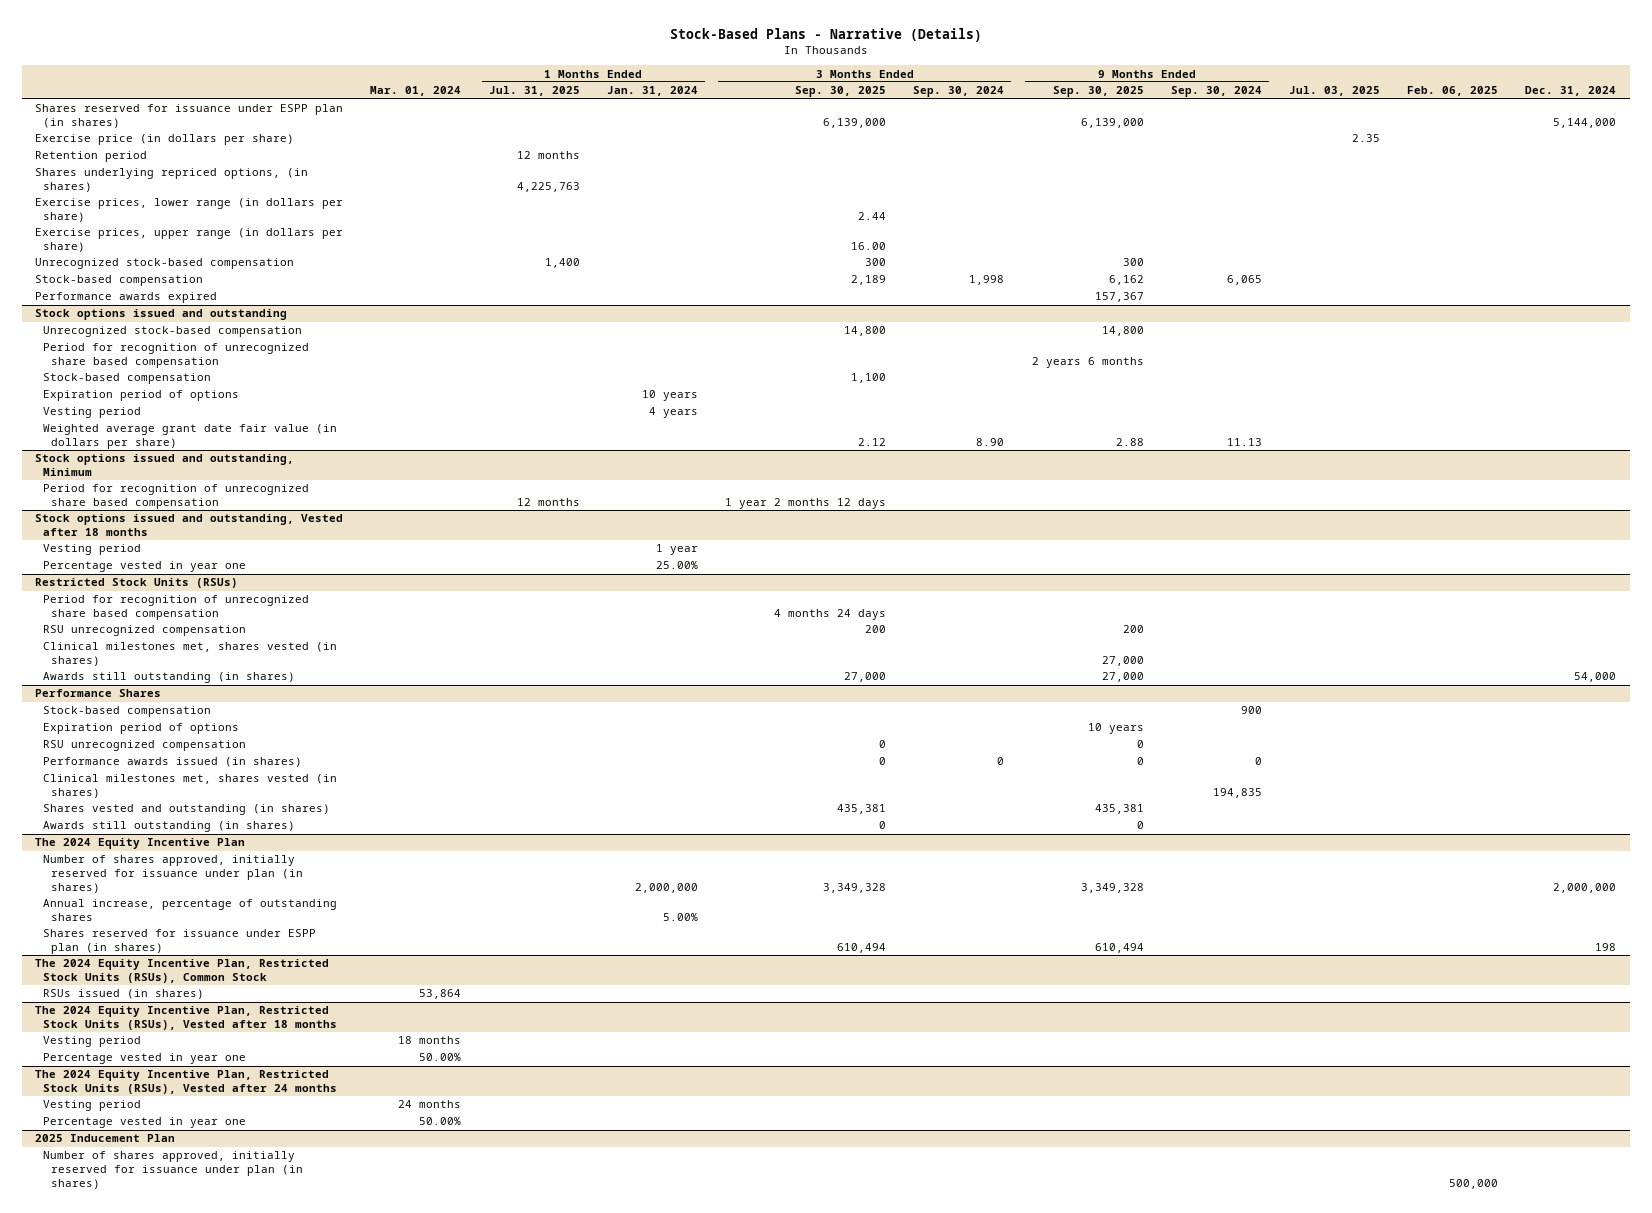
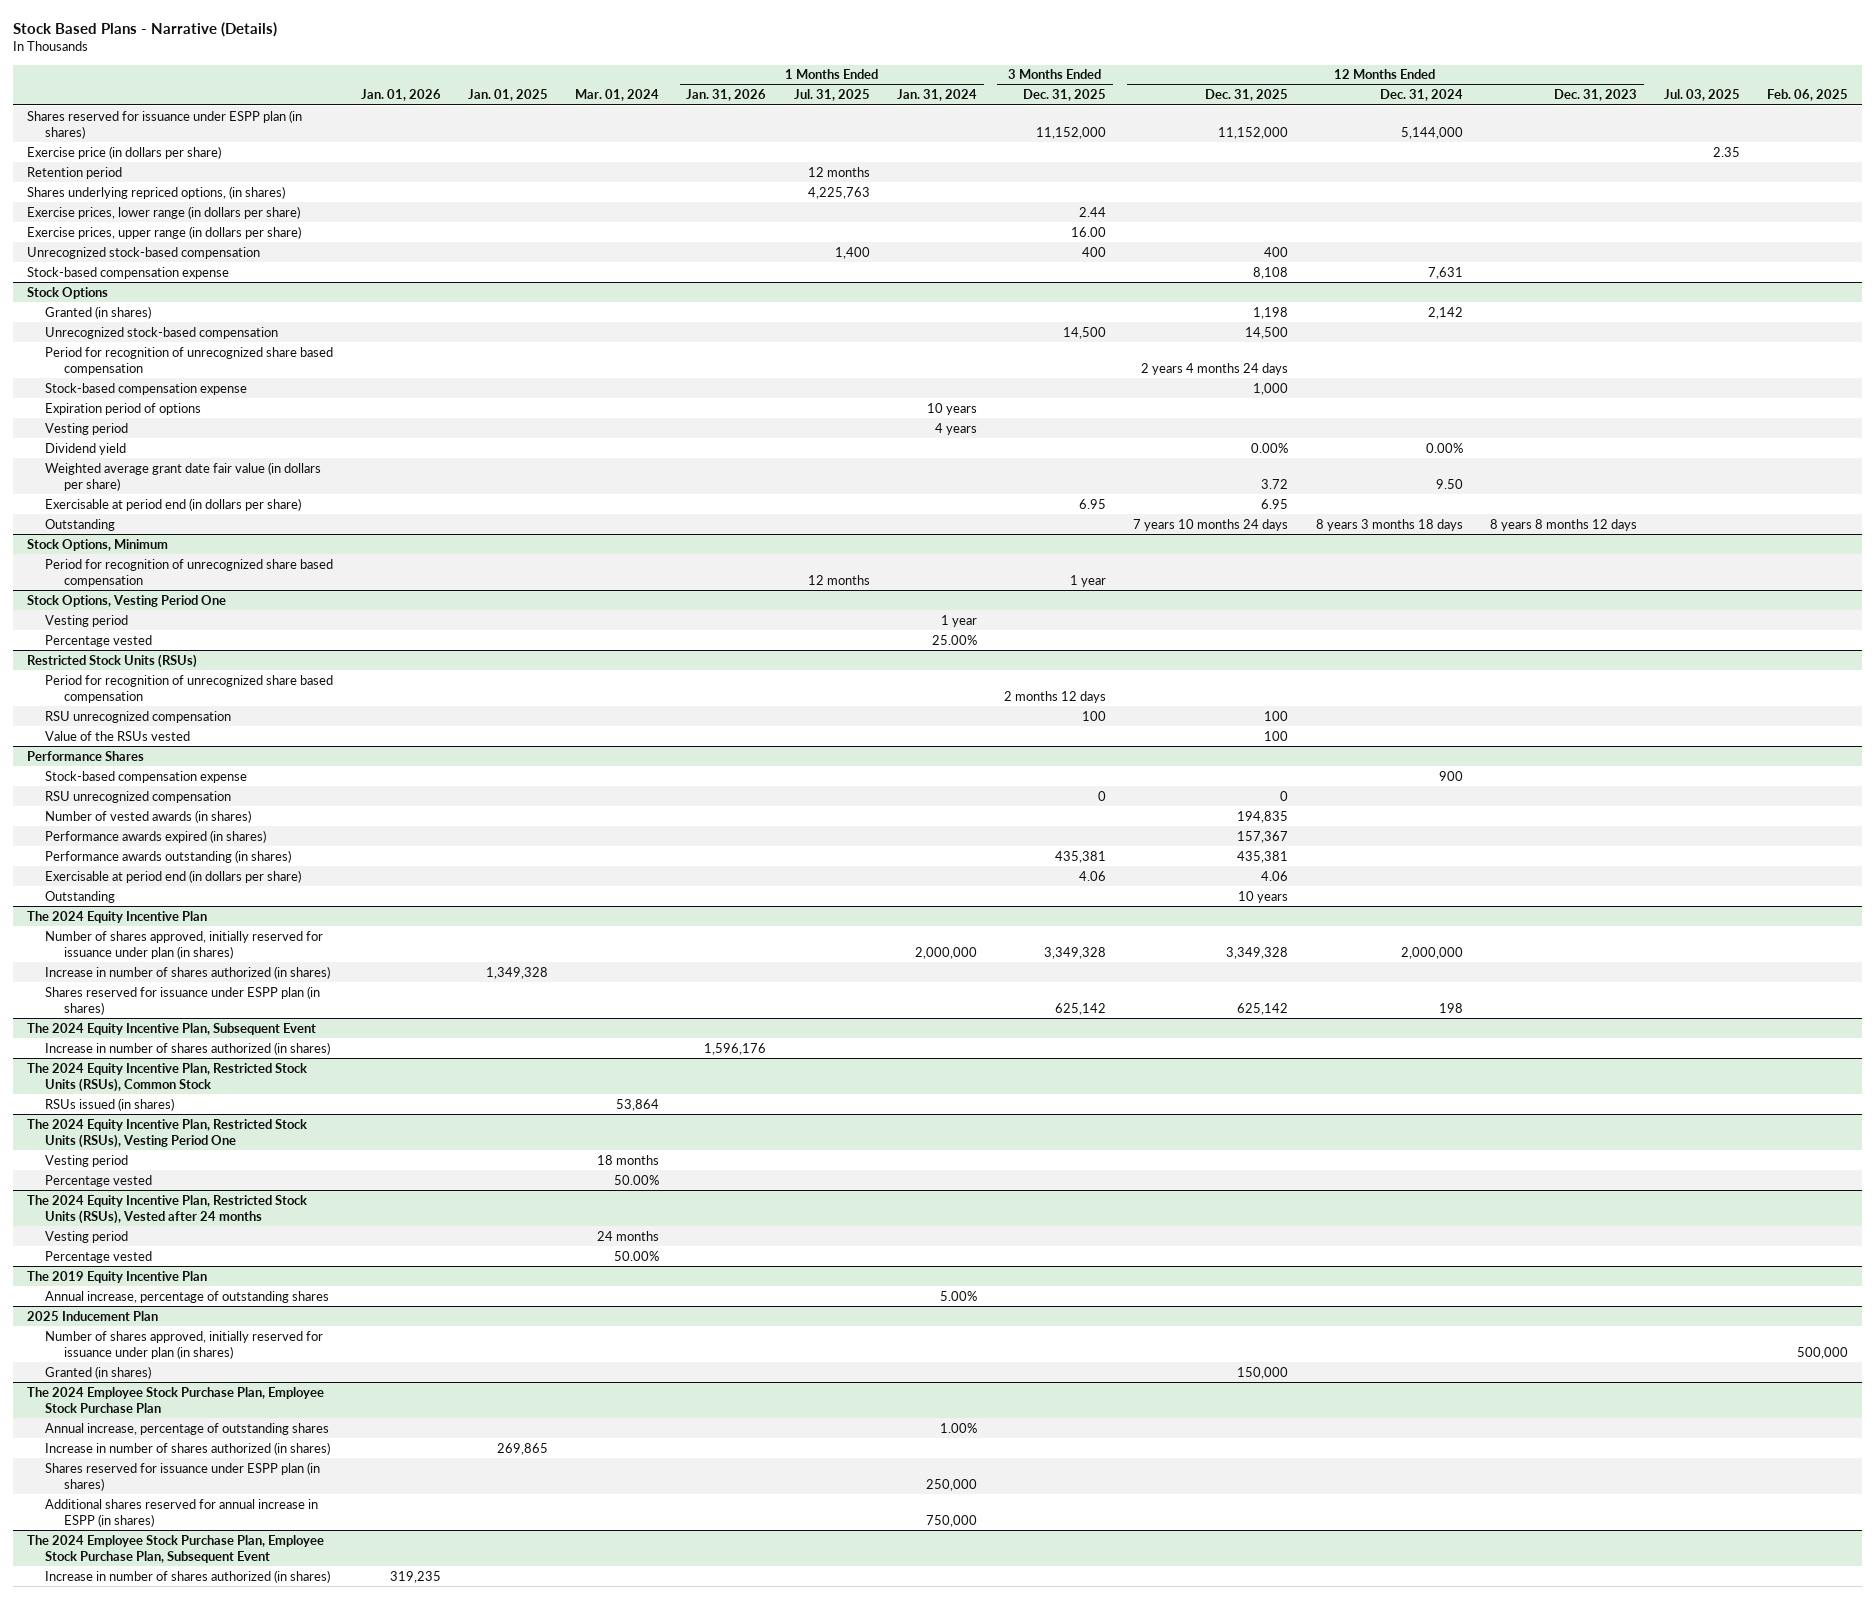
- Stock-Based Plans - Narrative (Details)
+ Stock Based Plans - Narrative (Details)
- | Mar. 01, 2024 | 1 Months Ended Jul. 31, 2025 | 1 Months Ended Jan. 31, 2024 | 3 Months Ended Sep. 30, 2025 | 3 Months Ended Sep. 30, 2024 | 9 Months Ended Sep. 30, 2025 | 9 Months Ended Sep. 30, 2024 | Jul. 03, 2025 | Feb. 06, 2025 | Dec. 31, 2024
+ | Jan. 01, 2026 | Jan. 01, 2025 | Mar. 01, 2024 | 1 Months Ended Jan. 31, 2026 | 1 Months Ended Jul. 31, 2025 | 1 Months Ended Jan. 31, 2024 | 3 Months Ended Dec. 31, 2025 | 12 Months Ended Dec. 31, 2025 | 12 Months Ended Dec. 31, 2024 | 12 Months Ended Dec. 31, 2023 | Jul. 03, 2025 | Feb. 06, 2025
- Stock-based compensation | | | | 2,189 | 1,998 | 6,162 | 6,065 | | |
- Performance awards expired | | | | | | 157,367 | | | |
- Stock options issued and outstanding
+ Stock-based compensation expense | | | | | | | | 8,108 | 7,631 | | |
+ Stock Options
+ Granted (in shares) | | | | | | | | 1,198 | 2,142 | | |
- Stock-based compensation | | | | 1,100 | | | | | |
+ Stock-based compensation expense | | | | | | | | 1,000 | | | |
+ Dividend yield | | | | | | | | 0.00% | 0.00% | | |
- Stock options issued and outstanding, Minimum
+ Exercisable at period end (in dollars per share) | | | | | | | 6.95 | 6.95 | | | |
+ Outstanding | | | | | | | | 7 years 10 months 24 days | 8 years 3 months 18 days | 8 years 8 months 12 days | |
+ Stock Options, Minimum
- Stock options issued and outstanding, Vested after 18 months
+ Stock Options, Vesting Period One
- Percentage vested in year one | | | 25.00% | | | | | | |
+ Percentage vested | | | | | | 25.00% | | | | | |
@ Restricted Stock Units (RSUs)
- Clinical milestones met, shares vested (in shares) | | | | | | 27,000 | | | |
- Awards still outstanding (in shares) | | | | 27,000 | | 27,000 | | | | 54,000
+ Value of the RSUs vested | | | | | | | | 100 | | | |
@ Performance Shares
- Stock-based compensation | | | | | | | 900 | | |
- Expiration period of options | | | | | | 10 years | | | |
+ Stock-based compensation expense | | | | | | | | | 900 | | |
- Performance awards issued (in shares) | | | | 0 | 0 | 0 | 0 | | |
- Clinical milestones met, shares vested (in shares) | | | | | | | 194,835 | | |
- Shares vested and outstanding (in shares) | | | | 435,381 | | 435,381 | | | |
- Awards still outstanding (in shares) | | | | 0 | | 0 | | | |
+ Number of vested awards (in shares) | | | | | | | | 194,835 | | | |
+ Performance awards expired (in shares) | | | | | | | | 157,367 | | | |
+ Performance awards outstanding (in shares) | | | | | | | 435,381 | 435,381 | | | |
+ Exercisable at period end (in dollars per share) | | | | | | | 4.06 | 4.06 | | | |
+ Outstanding | | | | | | | | 10 years | | | |
@ The 2024 Equity Incentive Plan
- Annual increase, percentage of outstanding shares | | | 5.00% | | | | | | |
+ Increase in number of shares authorized (in shares) | | 1,349,328 | | | | | | | | | |
+ The 2024 Equity Incentive Plan, Subsequent Event
+ Increase in number of shares authorized (in shares) | | | | 1,596,176 | | | | | | | |
- The 2024 Equity Incentive Plan, Restricted Stock Units (RSUs), Vested after 18 months
+ The 2024 Equity Incentive Plan, Restricted Stock Units (RSUs), Vesting Period One
- Percentage vested in year one | 50.00% | | | | | | | | |
+ Percentage vested | | | 50.00% | | | | | | | | |
@ The 2024 Equity Incentive Plan, Restricted Stock Units (RSUs), Vested after 24 months
- Percentage vested in year one | 50.00% | | | | | | | | |
+ Percentage vested | | | 50.00% | | | | | | | | |
+ The 2019 Equity Incentive Plan
+ Annual increase, percentage of outstanding shares | | | | | | 5.00% | | | | | |
@ 2025 Inducement Plan
+ Granted (in shares) | | | | | | | | 150,000 | | | |
+ The 2024 Employee Stock Purchase Plan, Employee Stock Purchase Plan
+ Annual increase, percentage of outstanding shares | | | | | | 1.00% | | | | | |
+ Increase in number of shares authorized (in shares) | | 269,865 | | | | | | | | | |
+ Shares reserved for issuance under ESPP plan (in shares) | | | | | | 250,000 | | | | | |
+ Additional shares reserved for annual increase in ESPP (in shares) | | | | | | 750,000 | | | | | |
+ The 2024 Employee Stock Purchase Plan, Employee Stock Purchase Plan, Subsequent Event
+ Increase in number of shares authorized (in shares) | 319,235 | | | | | | | | | | |

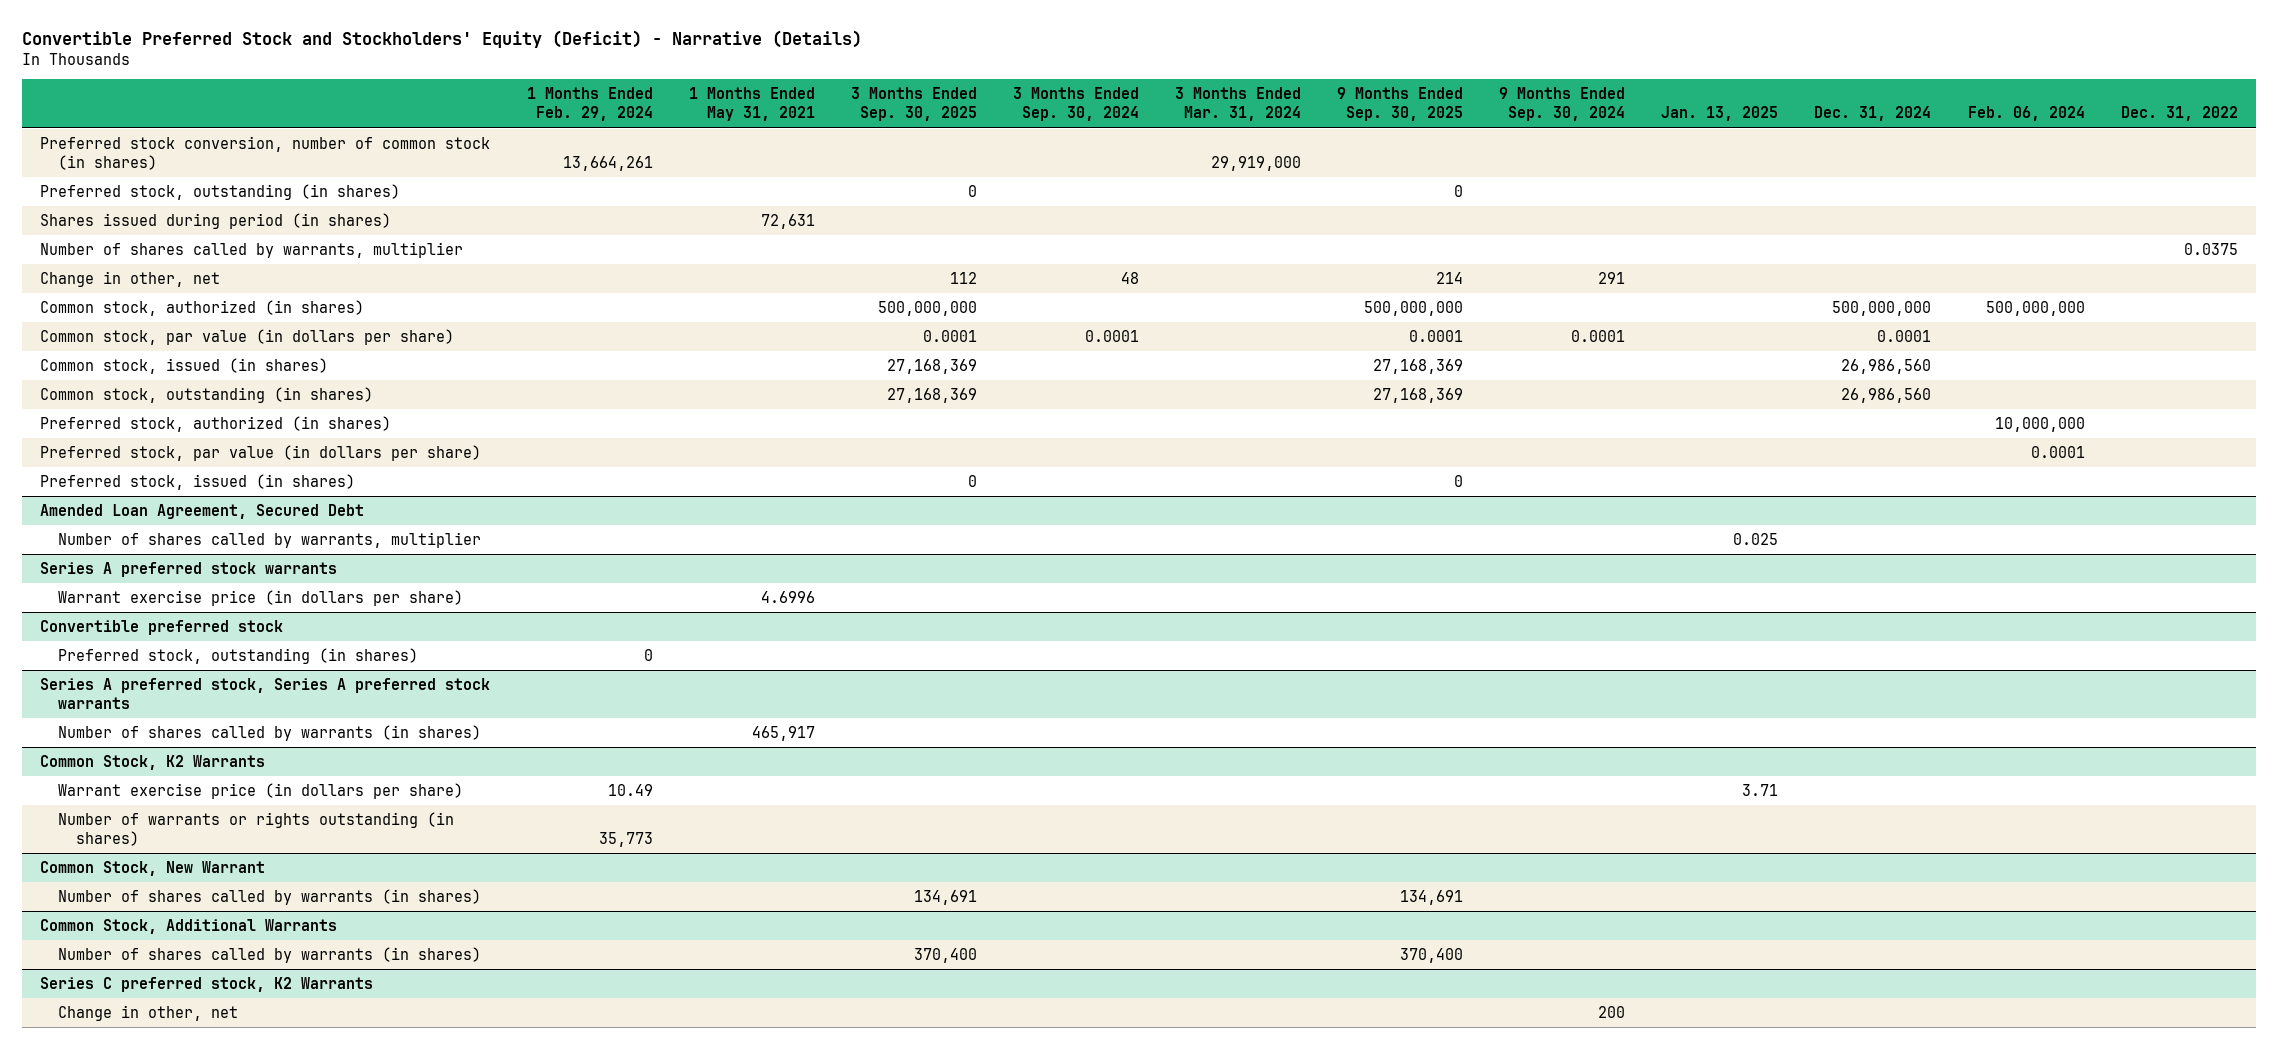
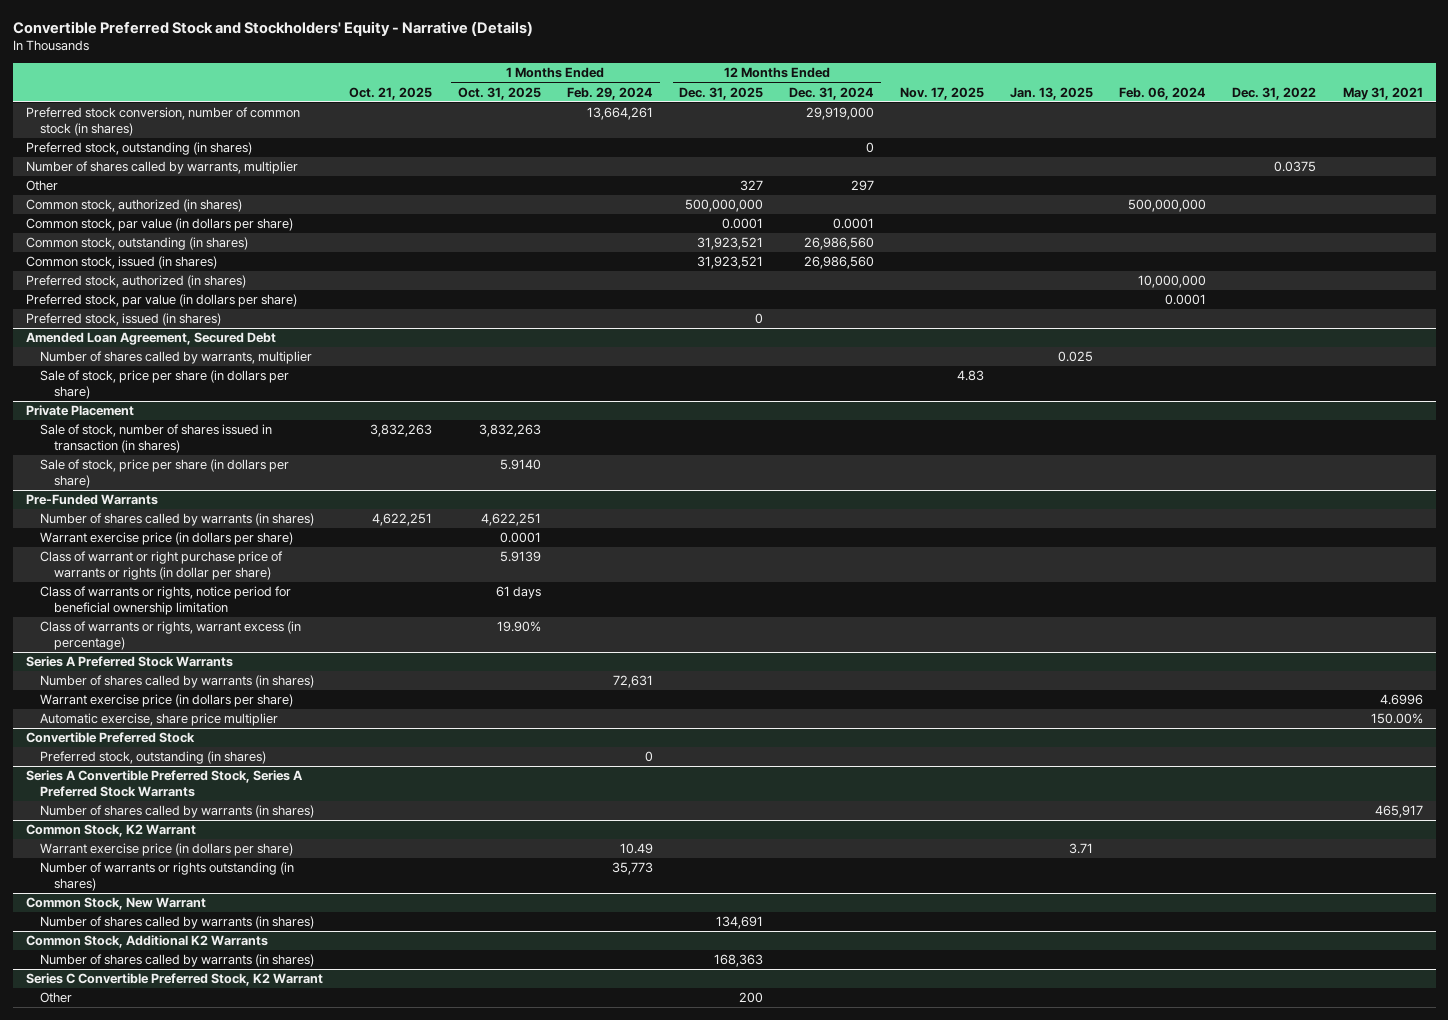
- Convertible Preferred Stock and Stockholders' Equity (Deficit) - Narrative (Details)
+ Convertible Preferred Stock and Stockholders' Equity - Narrative (Details)
- | 1 Months Ended Feb. 29, 2024 | 1 Months Ended May 31, 2021 | 3 Months Ended Sep. 30, 2025 | 3 Months Ended Sep. 30, 2024 | 3 Months Ended Mar. 31, 2024 | 9 Months Ended Sep. 30, 2025 | 9 Months Ended Sep. 30, 2024 | Jan. 13, 2025 | Dec. 31, 2024 | Feb. 06, 2024 | Dec. 31, 2022
+ | Oct. 21, 2025 | 1 Months Ended Oct. 31, 2025 | 1 Months Ended Feb. 29, 2024 | 12 Months Ended Dec. 31, 2025 | 12 Months Ended Dec. 31, 2024 | Nov. 17, 2025 | Jan. 13, 2025 | Feb. 06, 2024 | Dec. 31, 2022 | May 31, 2021
- Shares issued during period (in shares) | | 72,631 | | | | | | | | |
- Change in other, net | | | 112 | 48 | | 214 | 291 | | | |
+ Other | | | | 327 | 297 | | | | |
moved down: Common stock, issued (in shares) | | | | 31,923,521 | 26,986,560 | | | | |
- Series A preferred stock warrants
@ Amended Loan Agreement, Secured Debt
+ Sale of stock, price per share (in dollars per share) | | | | | | 4.83 | | | |
+ Private Placement
+ Sale of stock, number of shares issued in transaction (in shares) | 3,832,263 | 3,832,263 | | | | | | | |
+ Sale of stock, price per share (in dollars per share) | | 5.9140 | | | | | | | |
+ Pre-Funded Warrants
+ Number of shares called by warrants (in shares) | 4,622,251 | 4,622,251 | | | | | | | |
+ Warrant exercise price (in dollars per share) | | 0.0001 | | | | | | | |
+ Class of warrant or right purchase price of warrants or rights (in dollar per share) | | 5.9139 | | | | | | | |
+ Class of warrants or rights, notice period for beneficial ownership limitation | | 61 days | | | | | | | |
+ Class of warrants or rights, warrant excess (in percentage) | | 19.90% | | | | | | | |
+ Series A Preferred Stock Warrants
+ Number of shares called by warrants (in shares) | | | 72,631 | | | | | | |
- Convertible preferred stock
+ Automatic exercise, share price multiplier | | | | | | | | | | 150.00%
+ Convertible Preferred Stock
- Series A preferred stock, Series A preferred stock warrants
+ Series A Convertible Preferred Stock, Series A Preferred Stock Warrants
- Common Stock, K2 Warrants
+ Common Stock, K2 Warrant
- Common Stock, Additional Warrants
+ Common Stock, Additional K2 Warrants
- Series C preferred stock, K2 Warrants
- Change in other, net | | | | | | | 200 | | | |
+ Series C Convertible Preferred Stock, K2 Warrant
+ Other | | | | 200 | | | | | |

